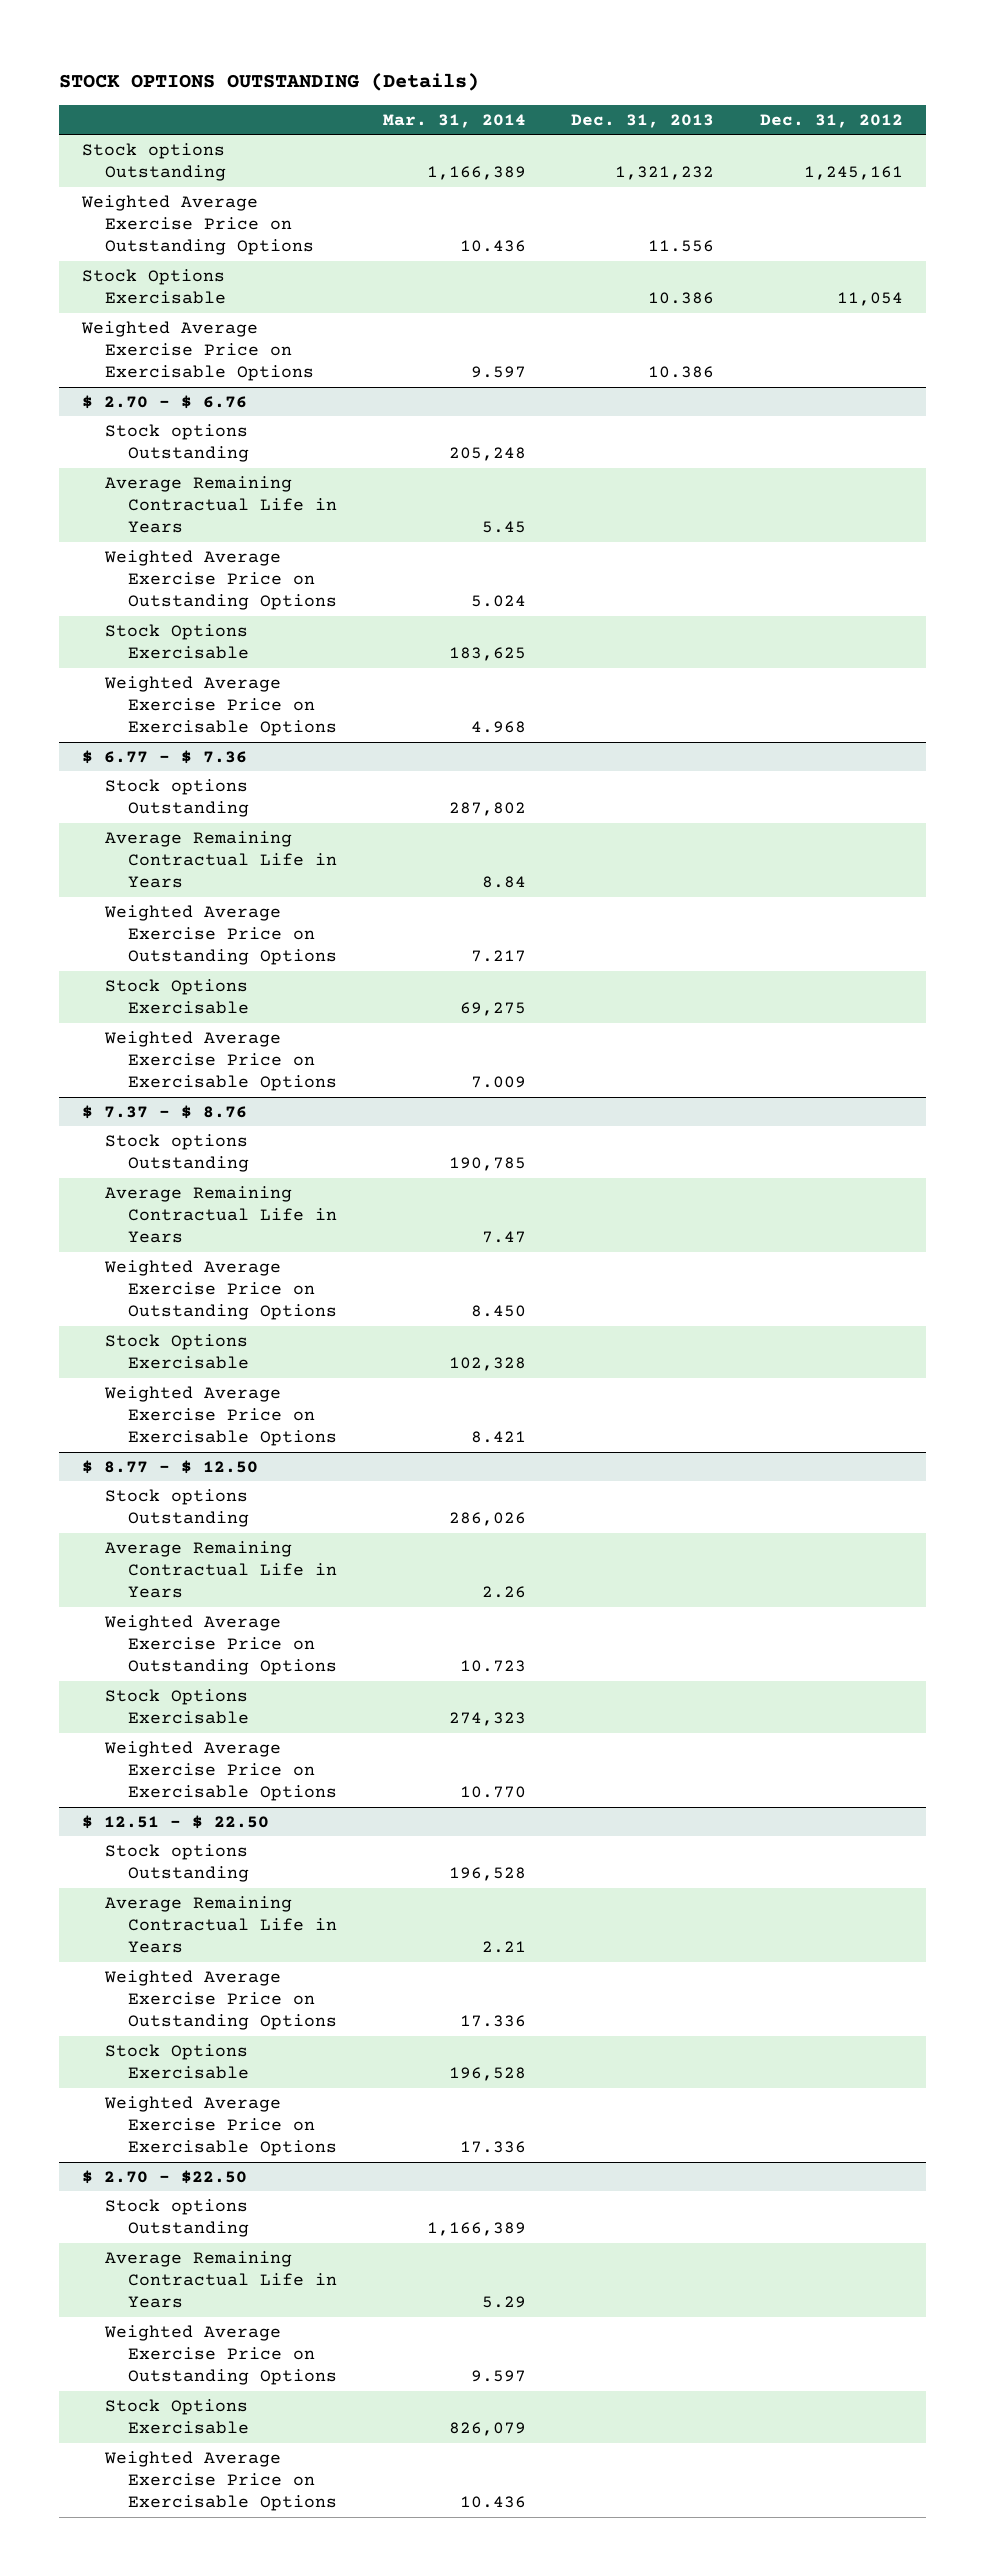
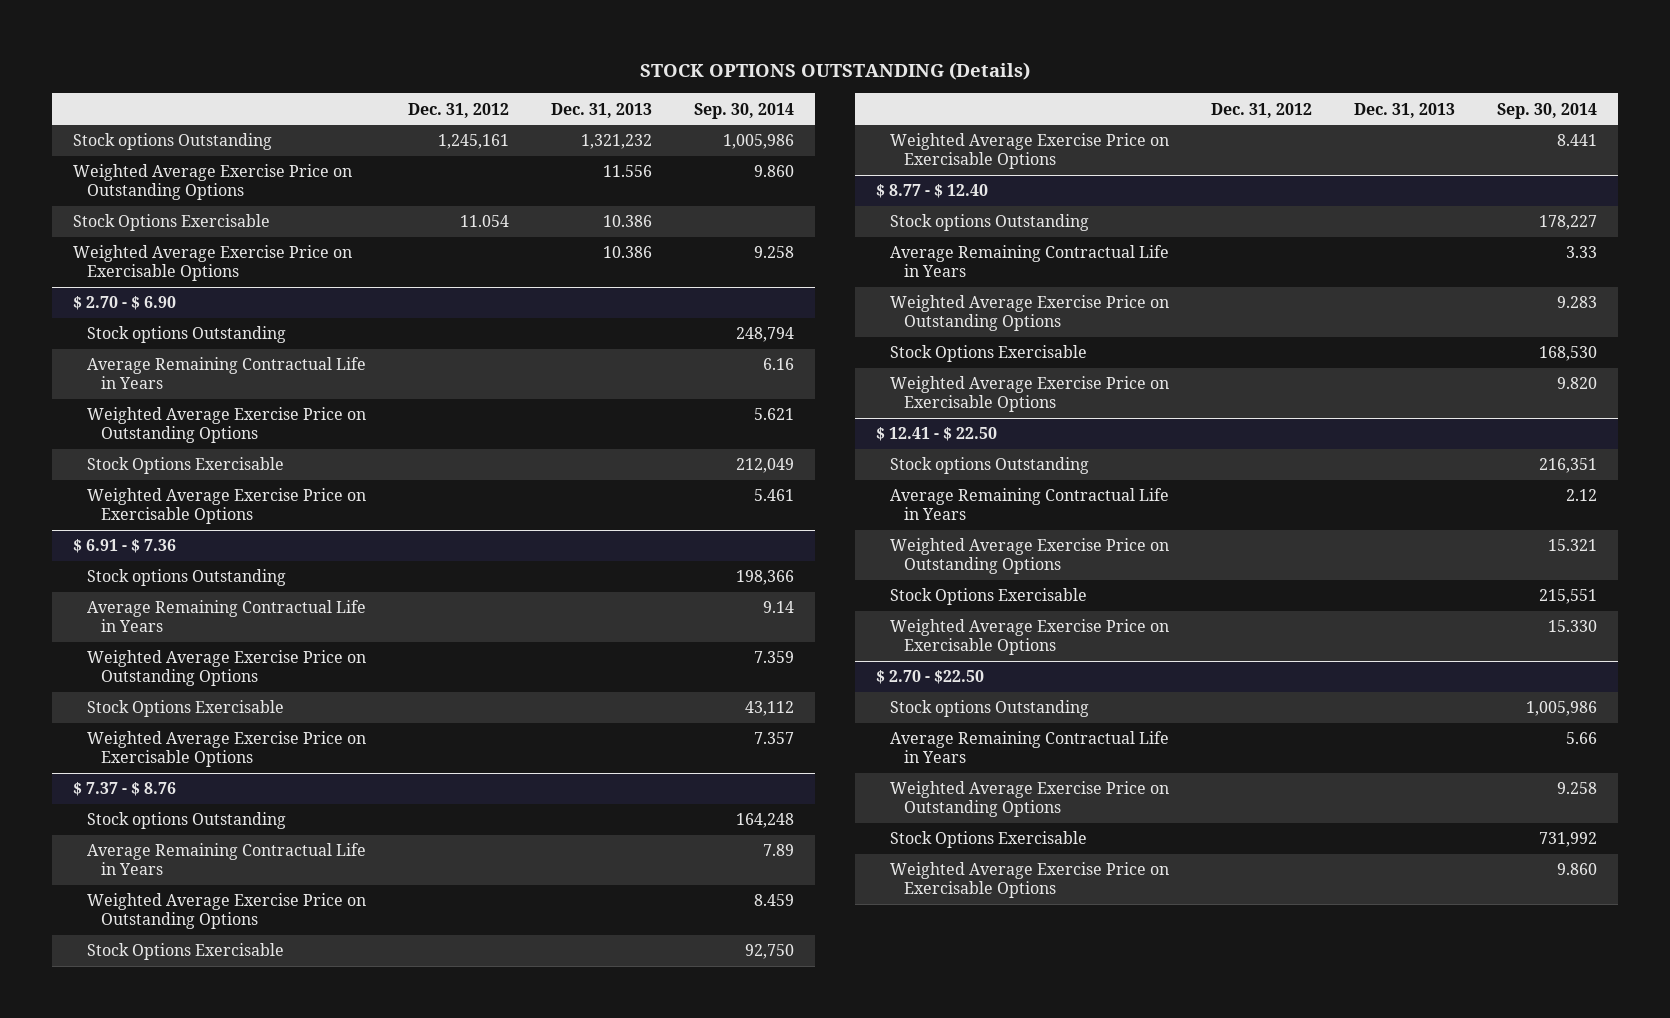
- | Mar. 31, 2014 | Dec. 31, 2013 | Dec. 31, 2012
+ | Dec. 31, 2012 | Dec. 31, 2013 | Sep. 30, 2014
- Stock Options Exercisable | | 10.386 | 11,054
+ Stock Options Exercisable | 11.054 | 10.386 |
- $ 2.70 - $ 6.76
+ $ 2.70 - $ 6.90
- $ 6.77 - $ 7.36
+ $ 6.91 - $ 7.36
- $ 8.77 - $ 12.50
+ $ 8.77 - $ 12.40
- $ 12.51 - $ 22.50
+ $ 12.41 - $ 22.50

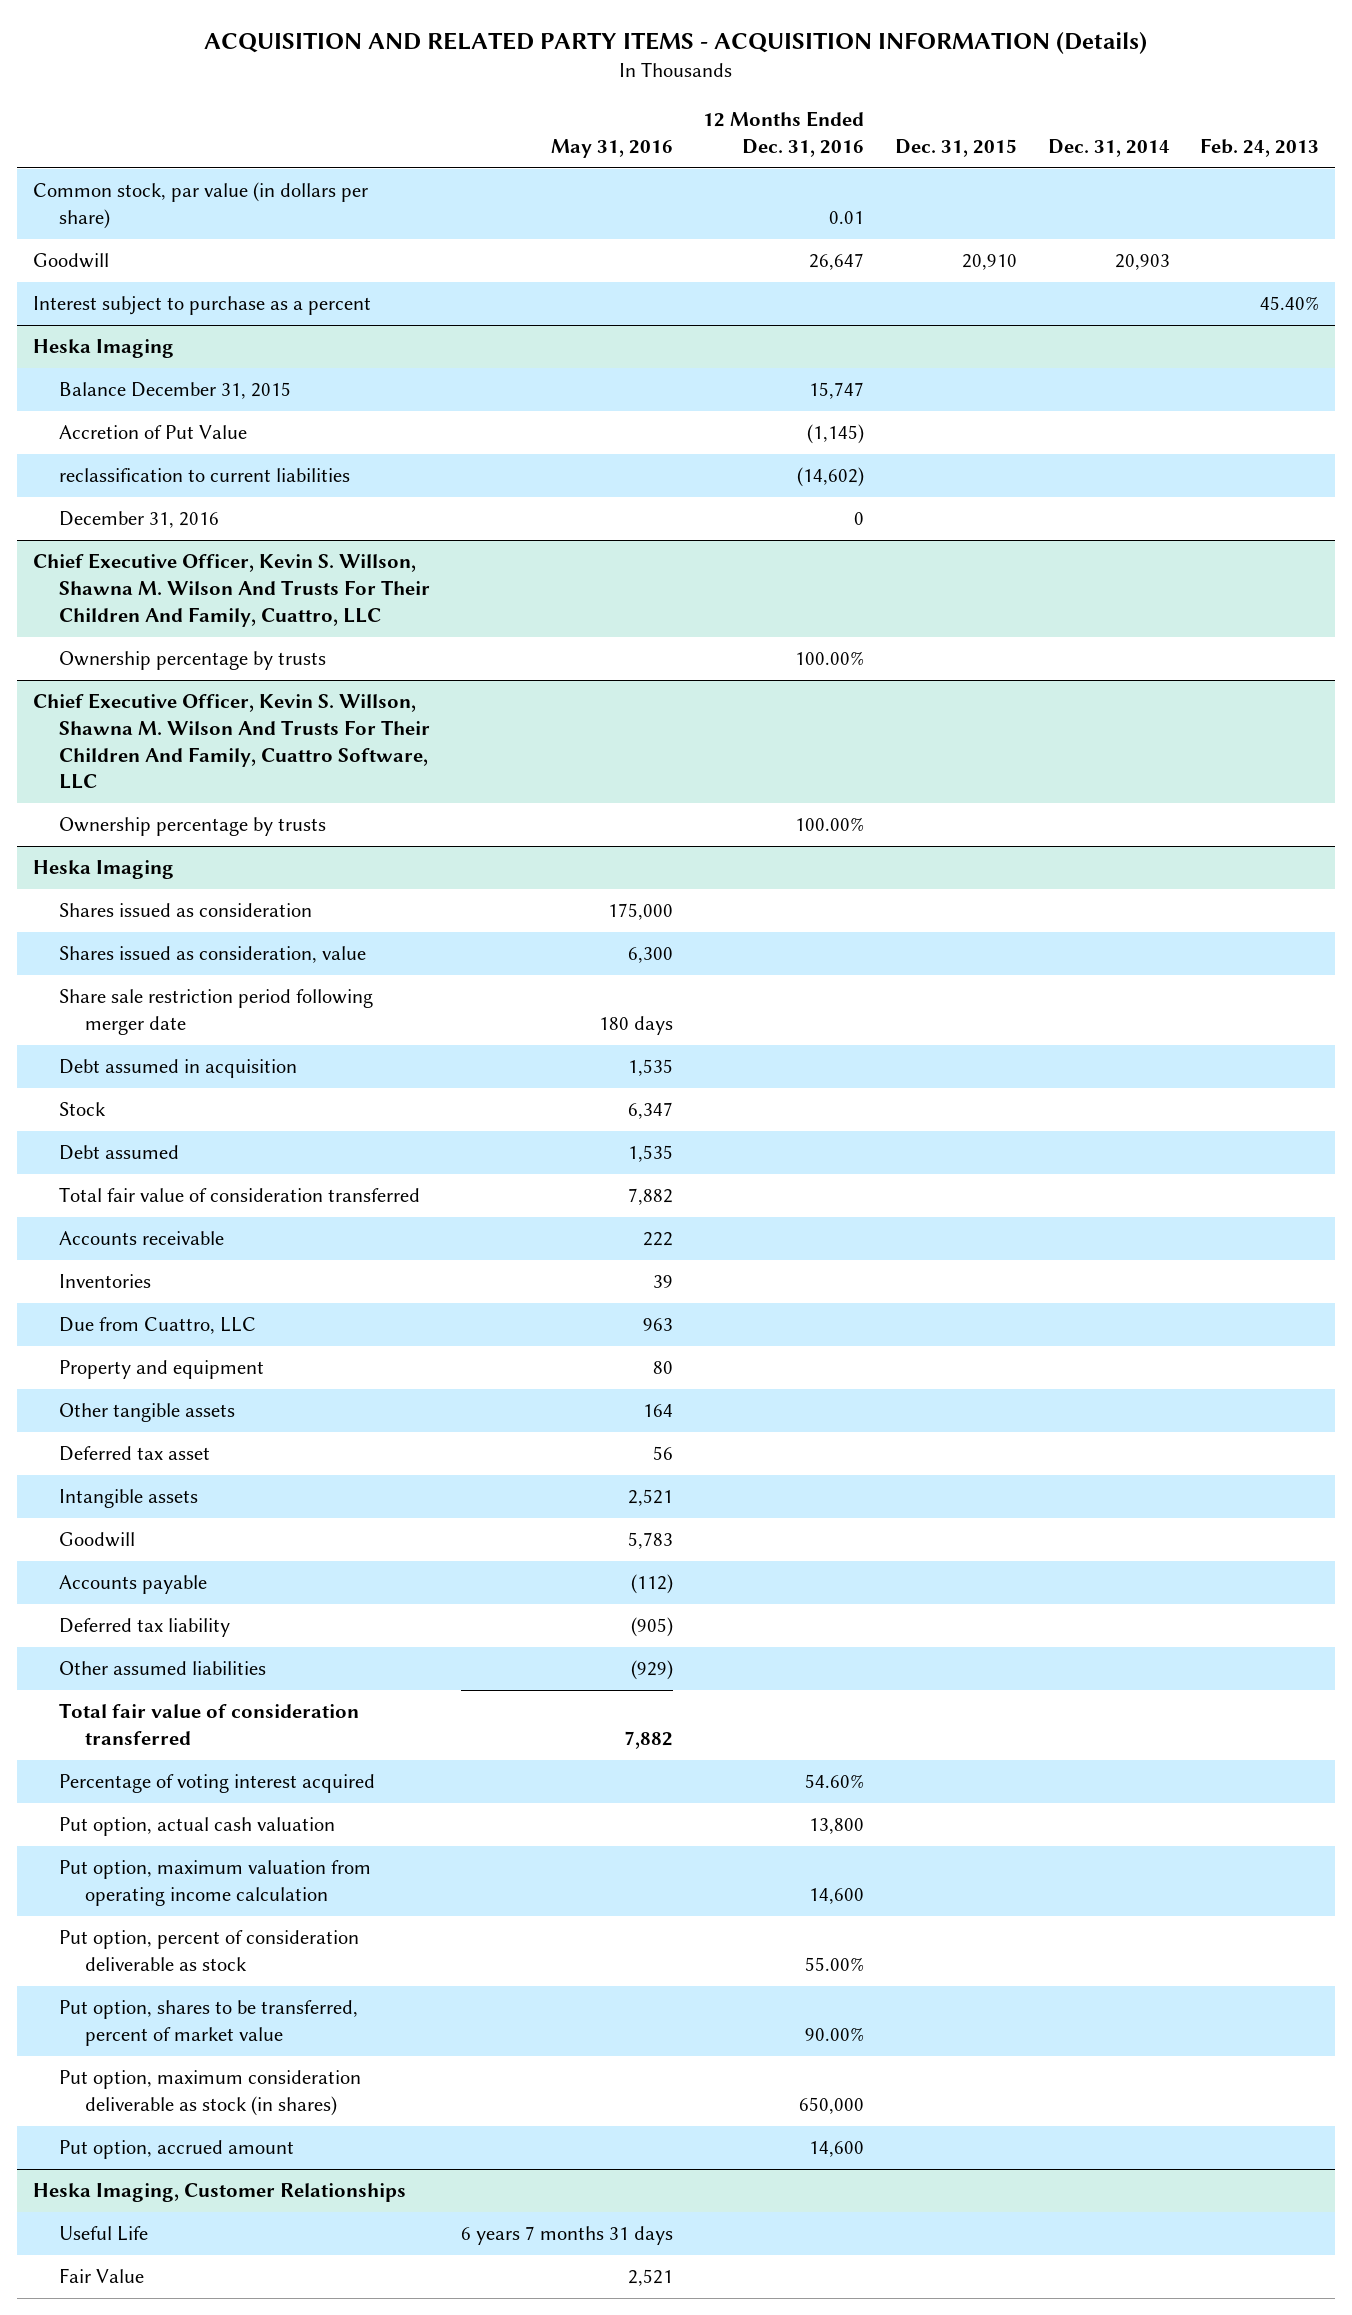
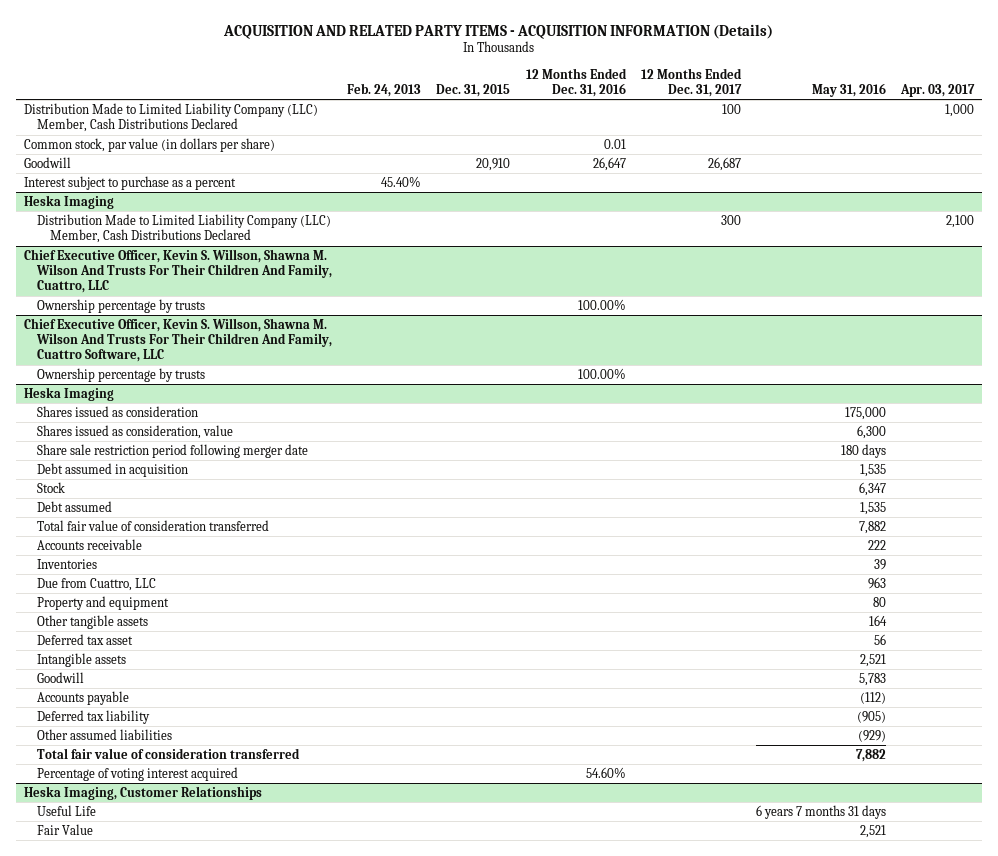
- | May 31, 2016 | 12 Months Ended Dec. 31, 2016 | Dec. 31, 2015 | Dec. 31, 2014 | Feb. 24, 2013
+ | Feb. 24, 2013 | Dec. 31, 2015 | 12 Months Ended Dec. 31, 2016 | 12 Months Ended Dec. 31, 2017 | May 31, 2016 | Apr. 03, 2017
+ Distribution Made to Limited Liability Company (LLC) Member, Cash Distributions Declared | | | | 100 | | 1,000
@ Heska Imaging
- Balance December 31, 2015 | | 15,747 | | |
- Accretion of Put Value | | (1,145) | | |
- reclassification to current liabilities | | (14,602) | | |
- December 31, 2016 | | 0 | | |
+ Distribution Made to Limited Liability Company (LLC) Member, Cash Distributions Declared | | | | 300 | | 2,100
- Put option, actual cash valuation | | 13,800 | | |
- Put option, maximum valuation from operating income calculation | | 14,600 | | |
- Put option, percent of consideration deliverable as stock | | 55.00% | | |
- Put option, shares to be transferred, percent of market value | | 90.00% | | |
- Put option, maximum consideration deliverable as stock (in shares) | | 650,000 | | |
- Put option, accrued amount | | 14,600 | | |

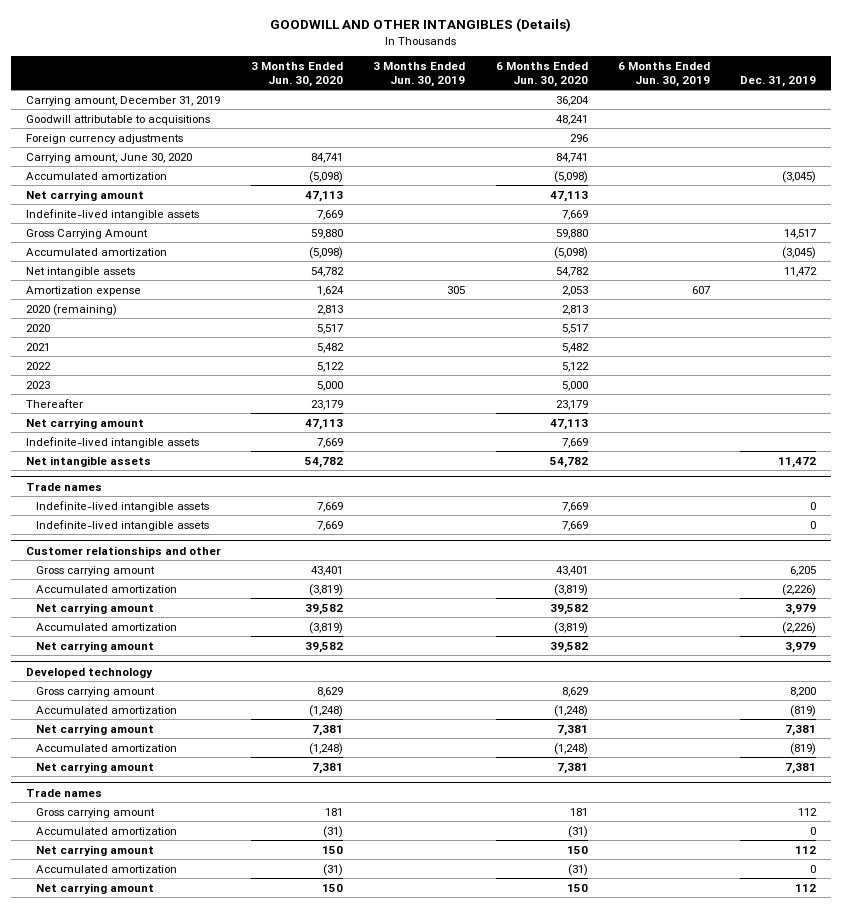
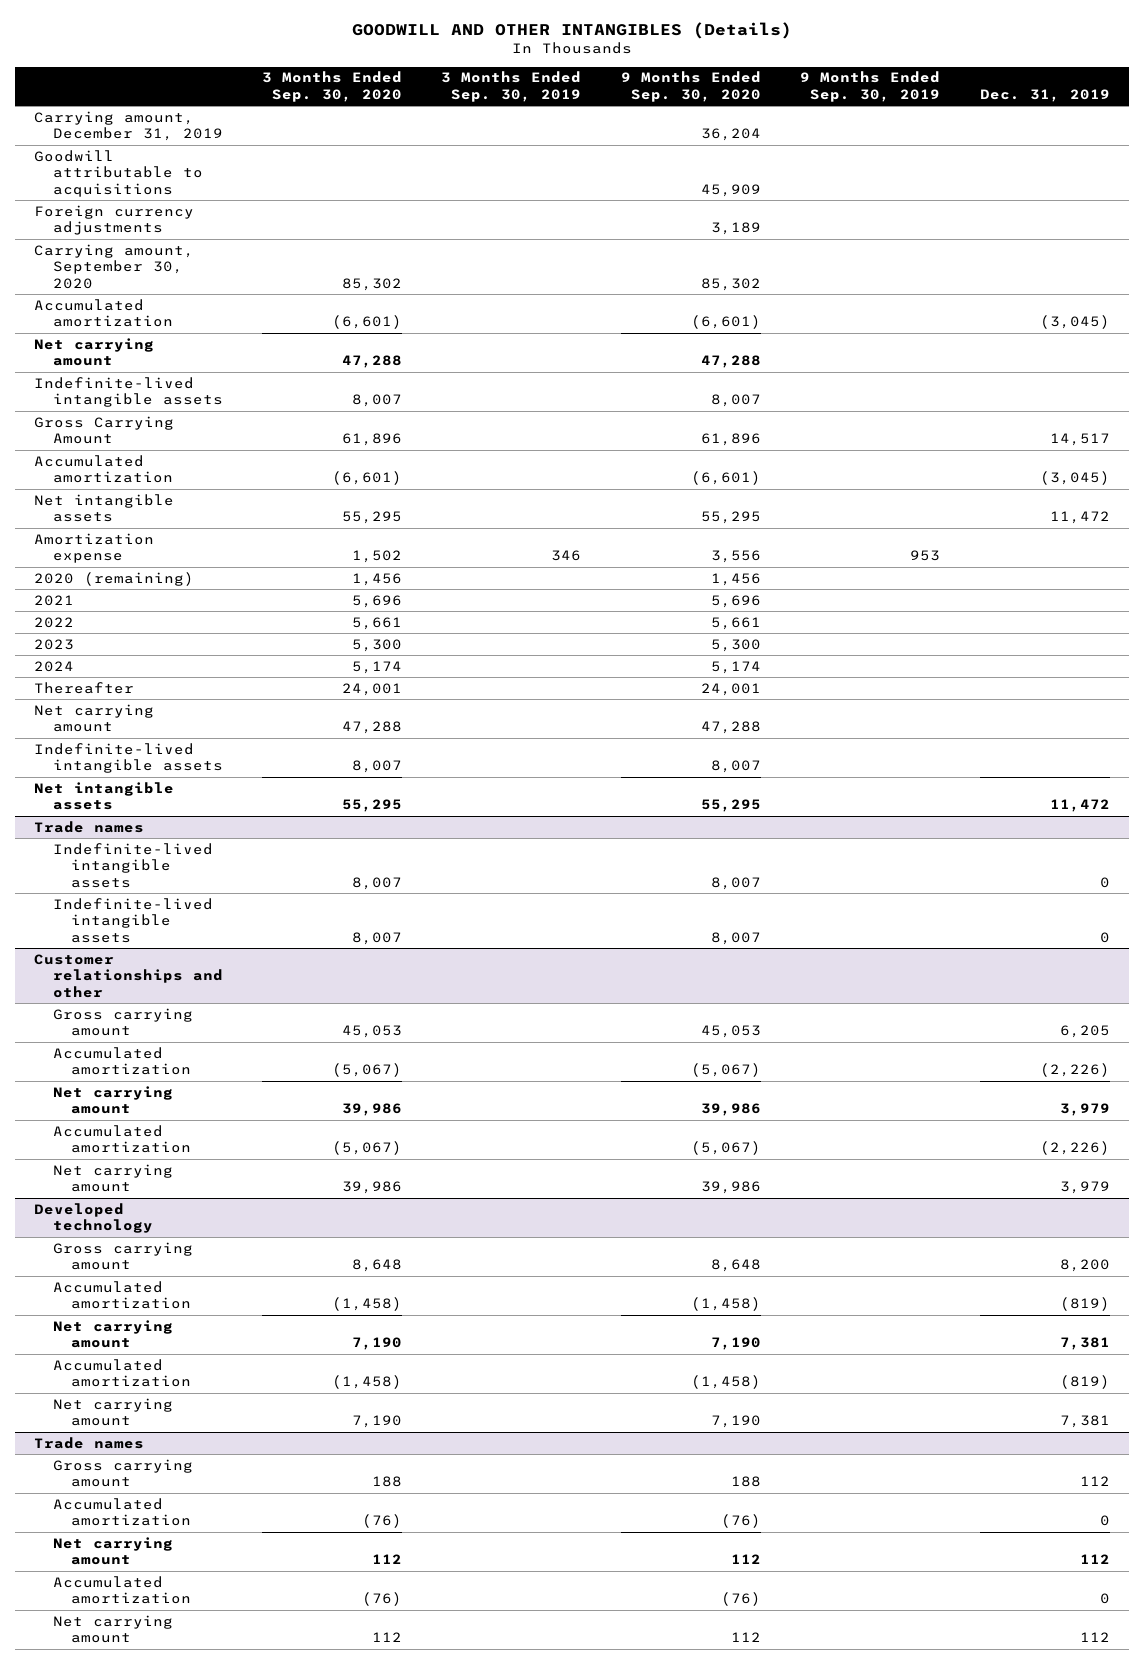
- | 3 Months Ended Jun. 30, 2020 | 3 Months Ended Jun. 30, 2019 | 6 Months Ended Jun. 30, 2020 | 6 Months Ended Jun. 30, 2019 | Dec. 31, 2019
+ | 3 Months Ended Sep. 30, 2020 | 3 Months Ended Sep. 30, 2019 | 9 Months Ended Sep. 30, 2020 | 9 Months Ended Sep. 30, 2019 | Dec. 31, 2019
- Carrying amount, June 30, 2020 | 84,741 | | 84,741 | |
+ Carrying amount, September 30, 2020 | 85,302 | | 85,302 | |
- 2020 | 5,517 | | 5,517 | |
+ 2024 | 5,174 | | 5,174 | |

